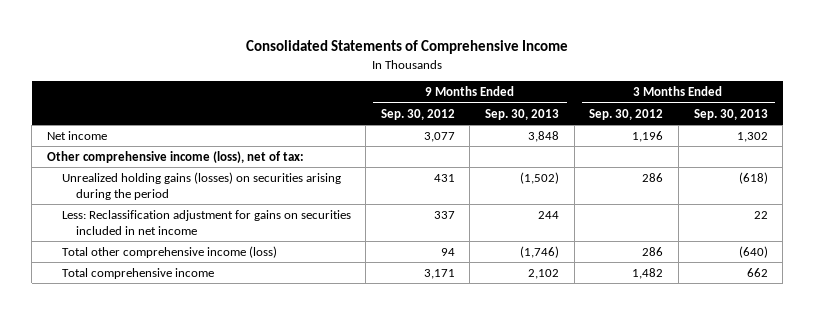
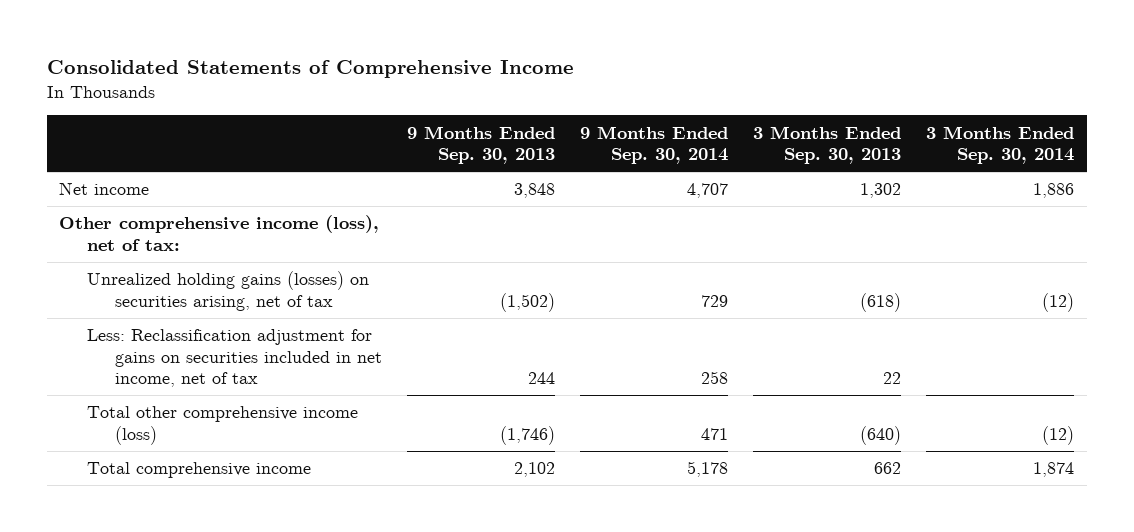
- | 9 Months Ended Sep. 30, 2012 | 9 Months Ended Sep. 30, 2013 | 3 Months Ended Sep. 30, 2012 | 3 Months Ended Sep. 30, 2013
+ | 9 Months Ended Sep. 30, 2013 | 9 Months Ended Sep. 30, 2014 | 3 Months Ended Sep. 30, 2013 | 3 Months Ended Sep. 30, 2014
- Unrealized holding gains (losses) on securities arising during the period | 431 | (1,502) | 286 | (618)
- Less: Reclassification adjustment for gains on securities included in net income | 337 | 244 | | 22
+ Unrealized holding gains (losses) on securities arising, net of tax | (1,502) | 729 | (618) | (12)
+ Less: Reclassification adjustment for gains on securities included in net income, net of tax | 244 | 258 | 22 |

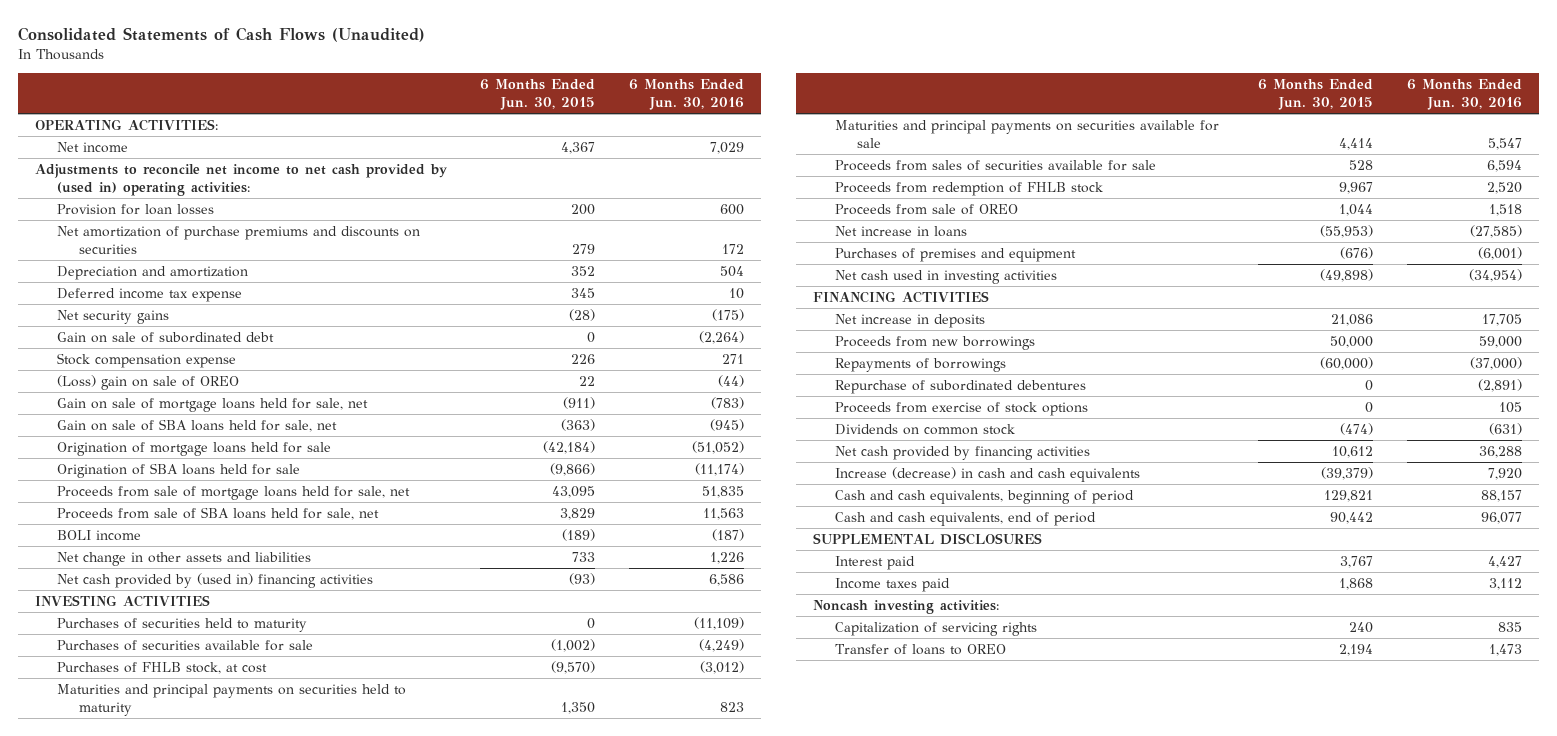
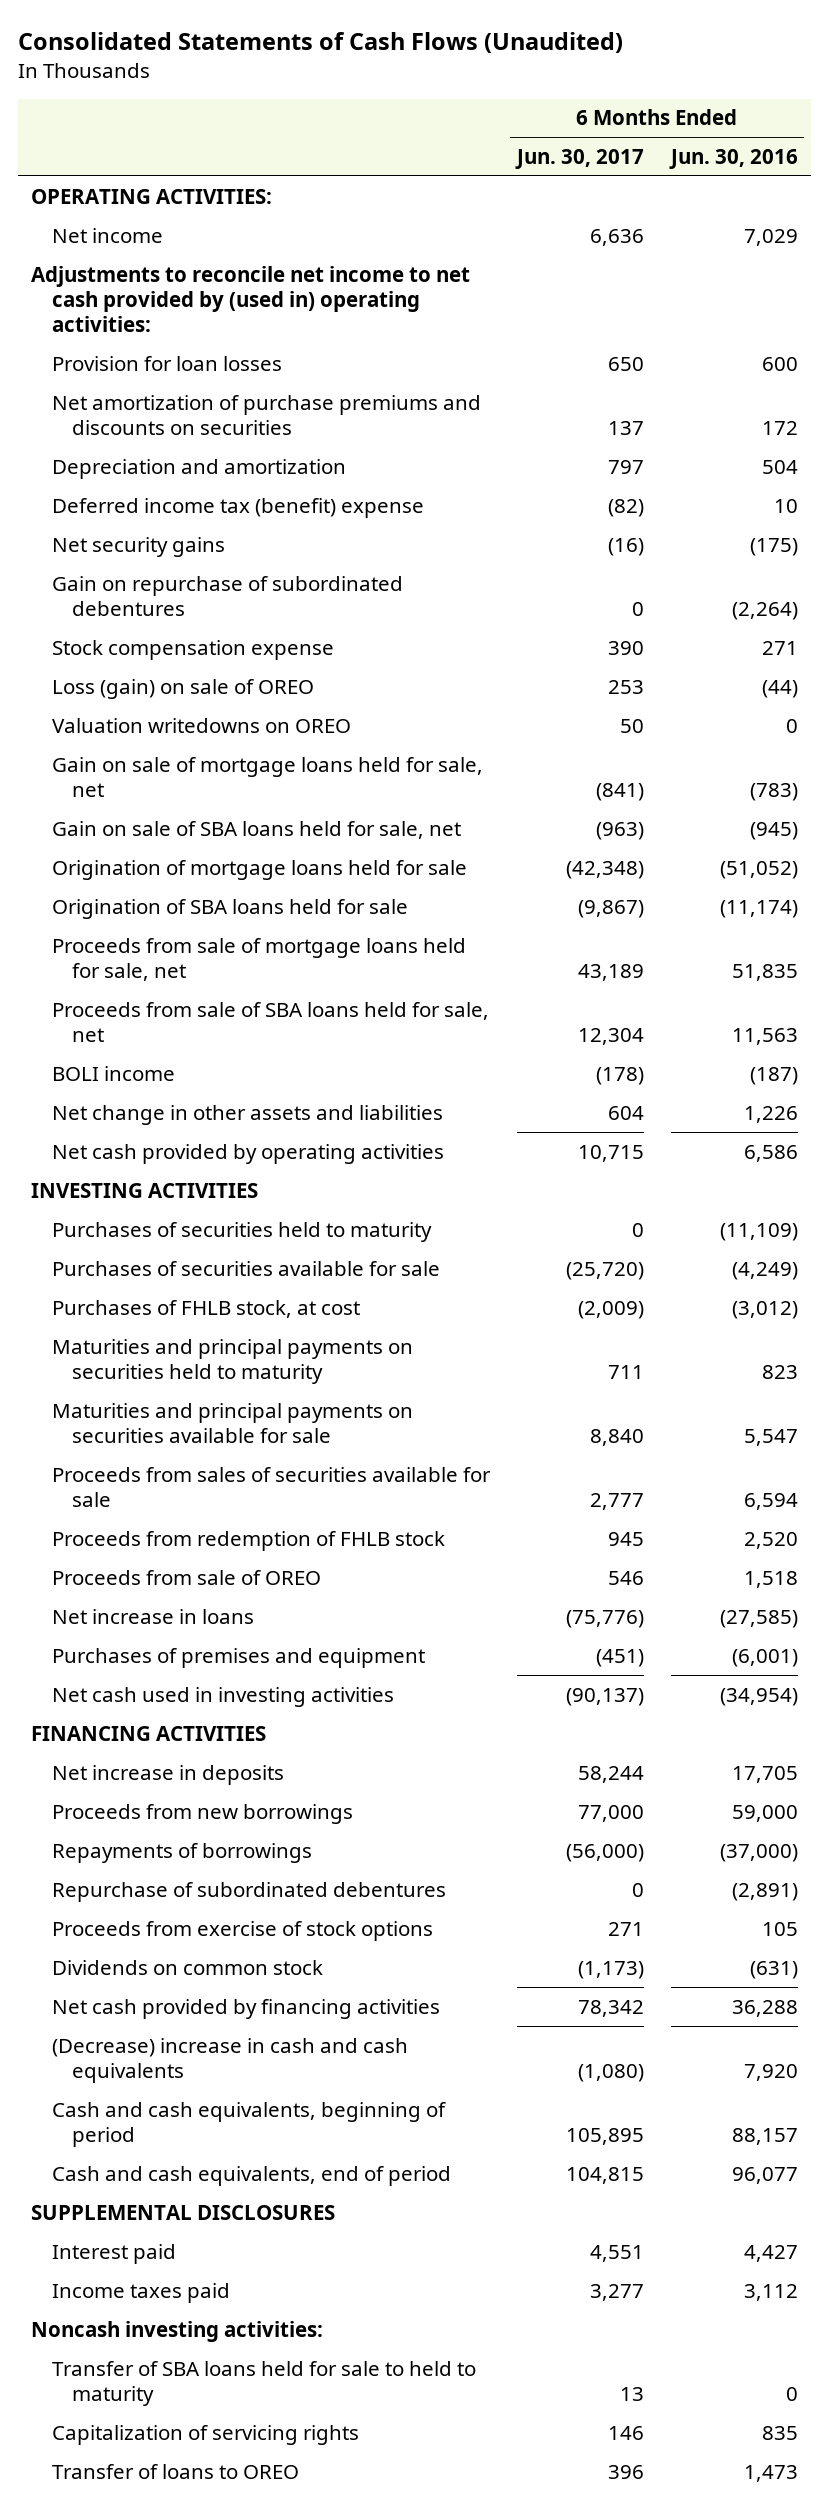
- | 6 Months Ended Jun. 30, 2015 | 6 Months Ended Jun. 30, 2016
+ | 6 Months Ended Jun. 30, 2017 | 6 Months Ended Jun. 30, 2016
- Deferred income tax expense | 345 | 10
+ Deferred income tax (benefit) expense | (82) | 10
- Gain on sale of subordinated debt | 0 | (2,264)
+ Gain on repurchase of subordinated debentures | 0 | (2,264)
- (Loss) gain on sale of OREO | 22 | (44)
+ Loss (gain) on sale of OREO | 253 | (44)
+ Valuation writedowns on OREO | 50 | 0
- Net cash provided by (used in) financing activities | (93) | 6,586
+ Net cash provided by operating activities | 10,715 | 6,586
- Increase (decrease) in cash and cash equivalents | (39,379) | 7,920
+ (Decrease) increase in cash and cash equivalents | (1,080) | 7,920
+ Transfer of SBA loans held for sale to held to maturity | 13 | 0

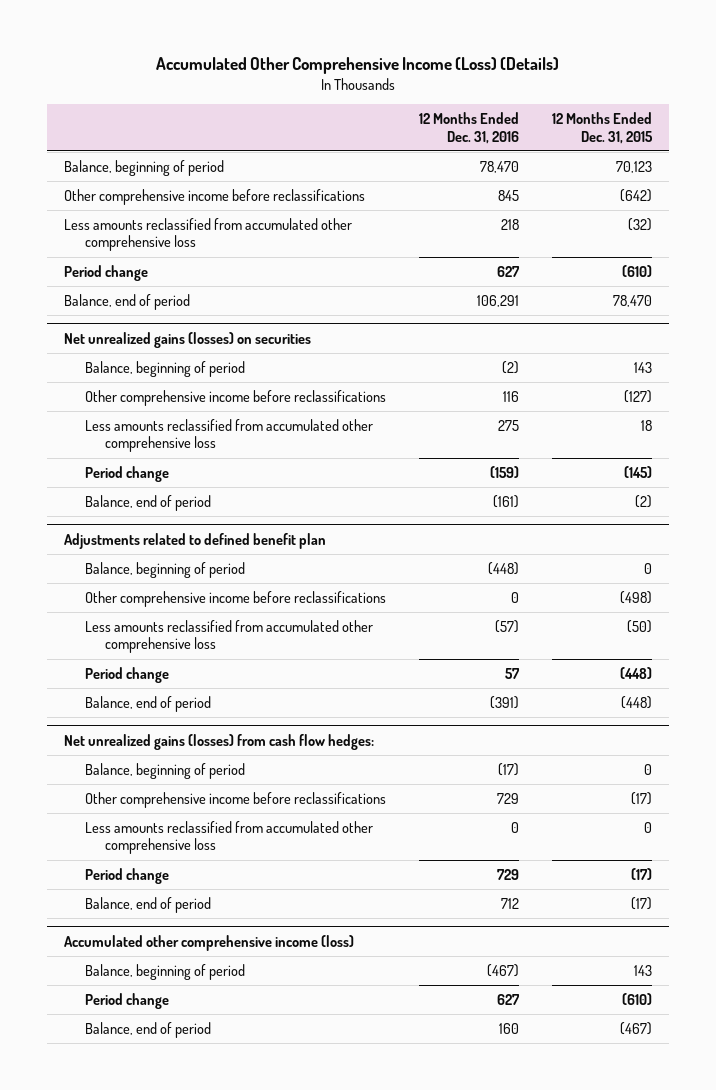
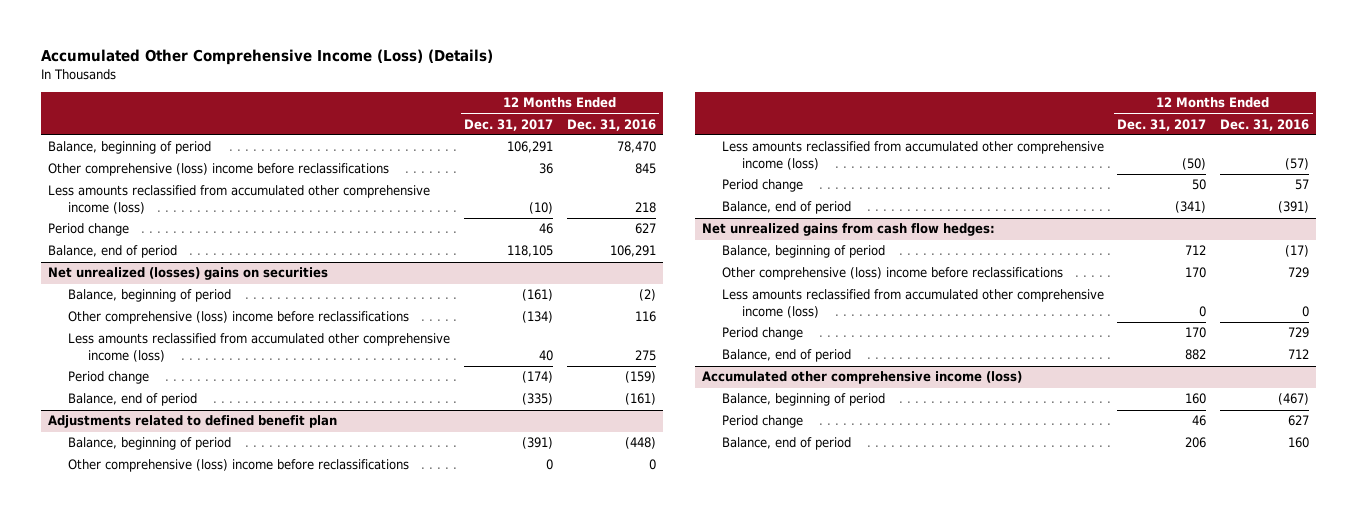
- | 12 Months Ended Dec. 31, 2016 | 12 Months Ended Dec. 31, 2015
+ | 12 Months Ended Dec. 31, 2017 | 12 Months Ended Dec. 31, 2016
- Other comprehensive income before reclassifications | 845 | (642)
- Less amounts reclassified from accumulated other comprehensive loss | 218 | (32)
+ Other comprehensive (loss) income before reclassifications | 36 | 845
+ Less amounts reclassified from accumulated other comprehensive income (loss) | (10) | 218
- Net unrealized gains (losses) on securities
+ Net unrealized (losses) gains on securities
- Other comprehensive income before reclassifications | 116 | (127)
- Less amounts reclassified from accumulated other comprehensive loss | 275 | 18
+ Other comprehensive (loss) income before reclassifications | (134) | 116
+ Less amounts reclassified from accumulated other comprehensive income (loss) | 40 | 275
@ Adjustments related to defined benefit plan
- Other comprehensive income before reclassifications | 0 | (498)
- Less amounts reclassified from accumulated other comprehensive loss | (57) | (50)
+ Other comprehensive (loss) income before reclassifications | 0 | 0
+ Less amounts reclassified from accumulated other comprehensive income (loss) | (50) | (57)
- Net unrealized gains (losses) from cash flow hedges:
+ Net unrealized gains from cash flow hedges:
- Other comprehensive income before reclassifications | 729 | (17)
- Less amounts reclassified from accumulated other comprehensive loss | 0 | 0
+ Other comprehensive (loss) income before reclassifications | 170 | 729
+ Less amounts reclassified from accumulated other comprehensive income (loss) | 0 | 0

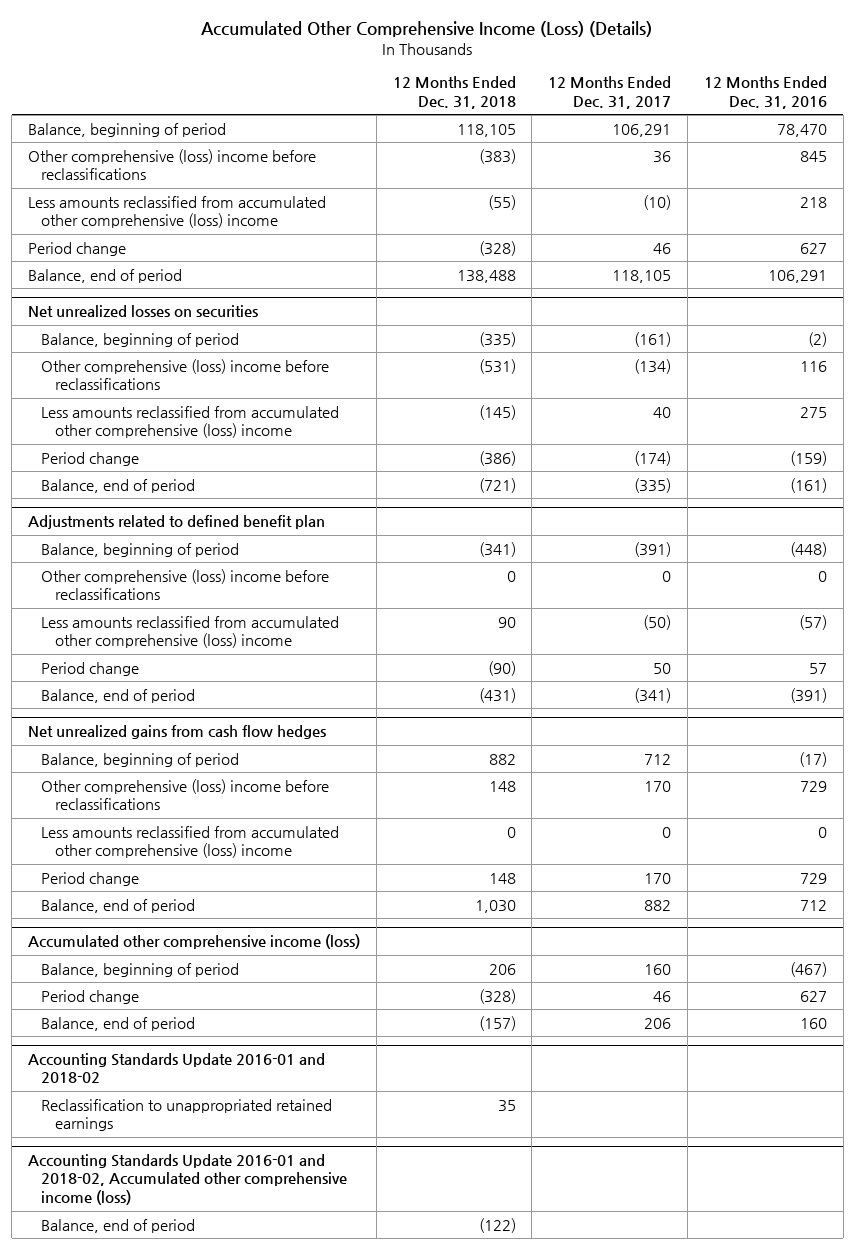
- | 12 Months Ended Dec. 31, 2017 | 12 Months Ended Dec. 31, 2016
+ | 12 Months Ended Dec. 31, 2018 | 12 Months Ended Dec. 31, 2017 | 12 Months Ended Dec. 31, 2016
- Less amounts reclassified from accumulated other comprehensive income (loss) | (10) | 218
+ Less amounts reclassified from accumulated other comprehensive (loss) income | (55) | (10) | 218
- Net unrealized (losses) gains on securities
+ Net unrealized losses on securities
- Less amounts reclassified from accumulated other comprehensive income (loss) | 40 | 275
+ Less amounts reclassified from accumulated other comprehensive (loss) income | (145) | 40 | 275
@ Adjustments related to defined benefit plan
- Less amounts reclassified from accumulated other comprehensive income (loss) | (50) | (57)
+ Less amounts reclassified from accumulated other comprehensive (loss) income | 90 | (50) | (57)
- Net unrealized gains from cash flow hedges:
+ Net unrealized gains from cash flow hedges
- Less amounts reclassified from accumulated other comprehensive income (loss) | 0 | 0
+ Less amounts reclassified from accumulated other comprehensive (loss) income | 0 | 0 | 0
+ Accounting Standards Update 2016-01 and 2018-02
+ Reclassification to unappropriated retained earnings | 35 | |
+ Accounting Standards Update 2016-01 and 2018-02, Accumulated other comprehensive income (loss)
+ Balance, end of period | (122) | |

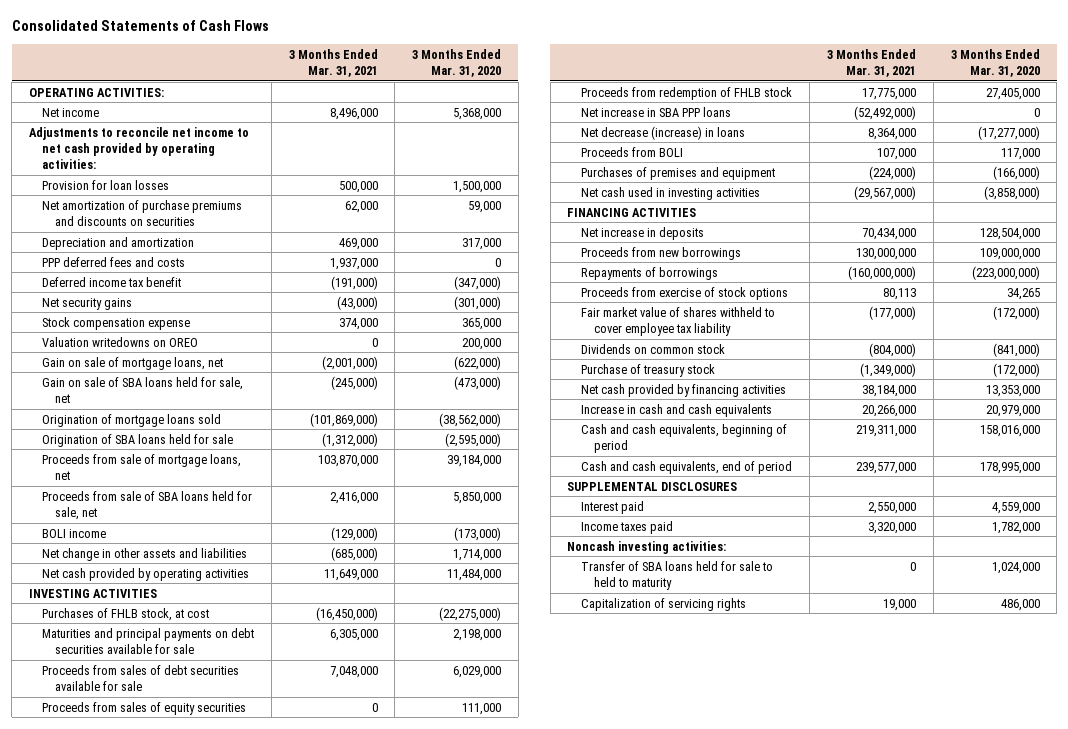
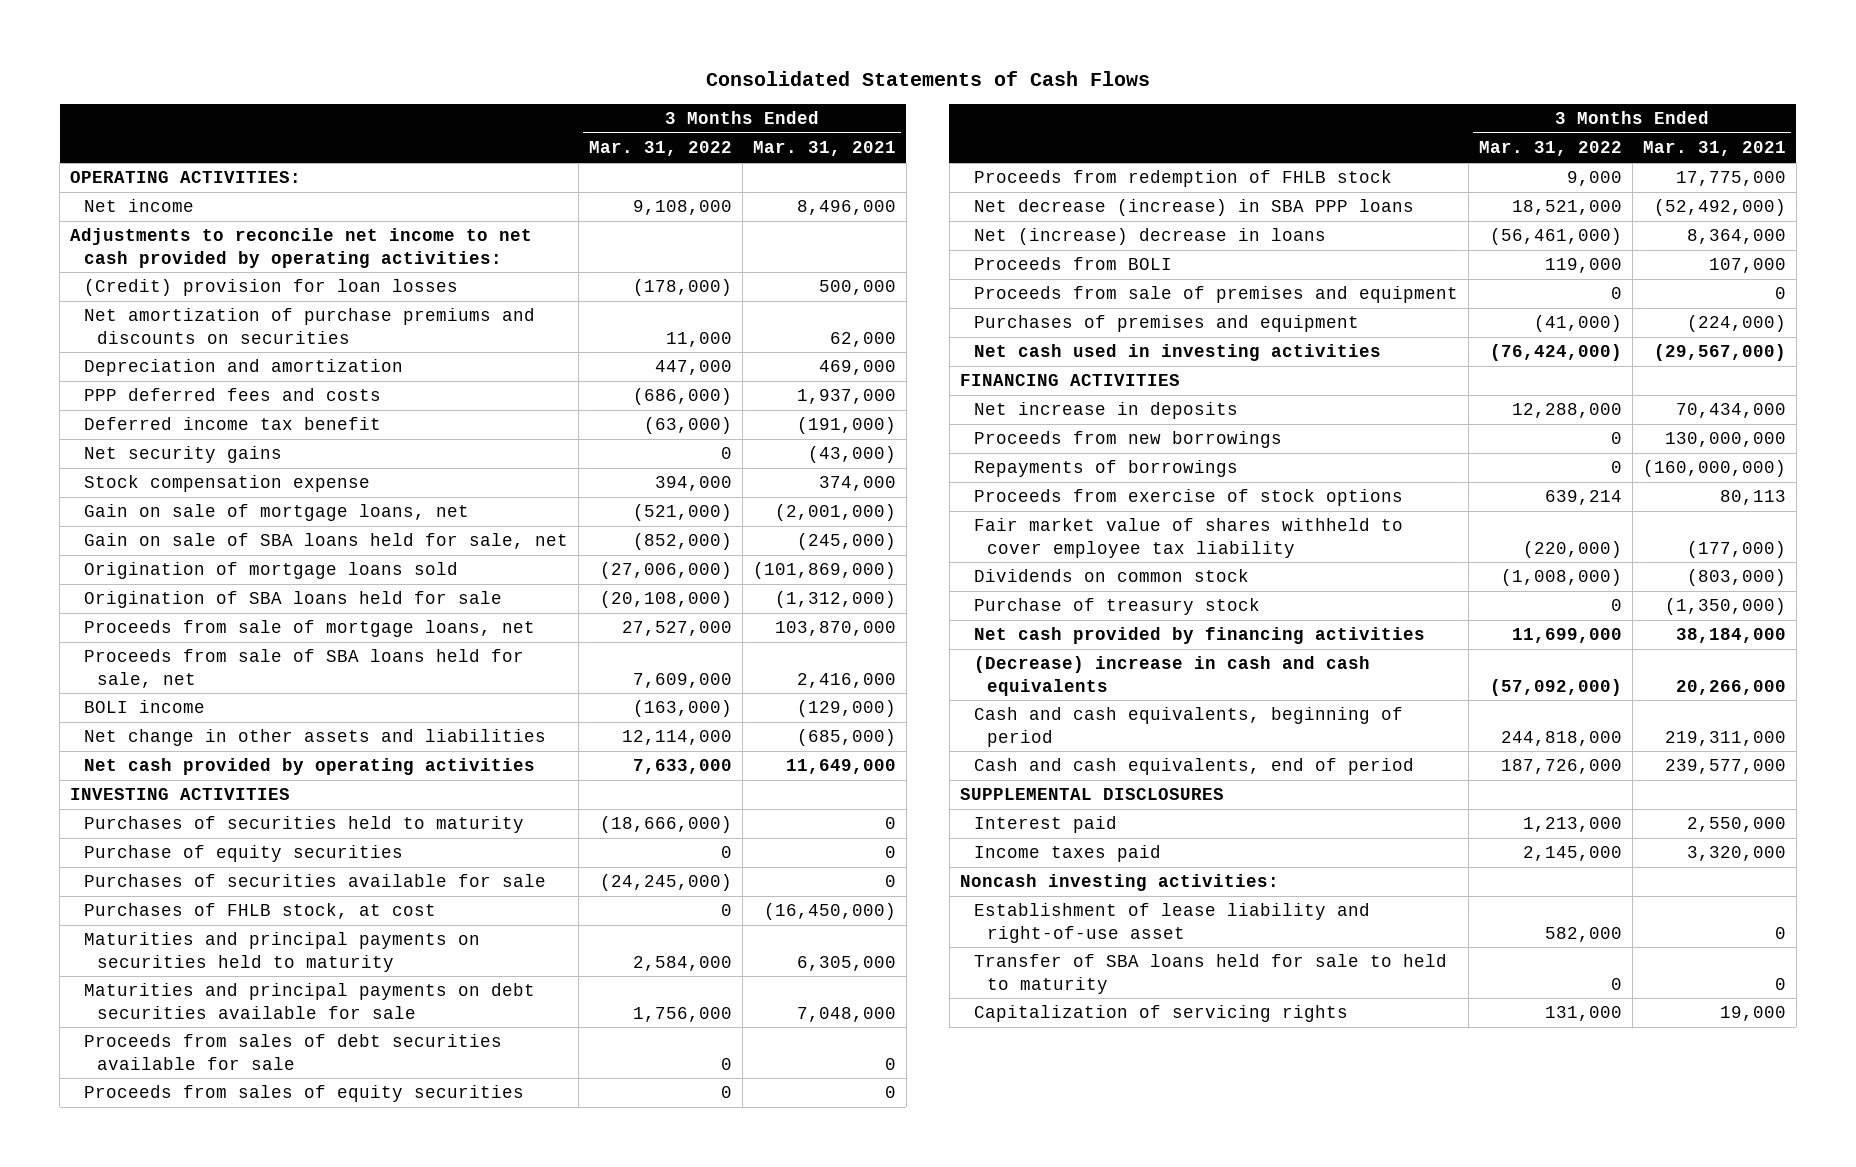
- | 3 Months Ended Mar. 31, 2021 | 3 Months Ended Mar. 31, 2020
+ | 3 Months Ended Mar. 31, 2022 | 3 Months Ended Mar. 31, 2021
- Provision for loan losses | 500,000 | 1,500,000
+ (Credit) provision for loan losses | (178,000) | 500,000
- Valuation writedowns on OREO | 0 | 200,000
+ Purchases of securities held to maturity | (18,666,000) | 0
+ Purchase of equity securities | 0 | 0
+ Purchases of securities available for sale | (24,245,000) | 0
- Maturities and principal payments on debt securities available for sale | 6,305,000 | 2,198,000
- Proceeds from sales of debt securities available for sale | 7,048,000 | 6,029,000
+ Maturities and principal payments on securities held to maturity | 2,584,000 | 6,305,000
+ Maturities and principal payments on debt securities available for sale | 1,756,000 | 7,048,000
+ Proceeds from sales of debt securities available for sale | 0 | 0
- Net increase in SBA PPP loans | (52,492,000) | 0
- Net decrease (increase) in loans | 8,364,000 | (17,277,000)
+ Net decrease (increase) in SBA PPP loans | 18,521,000 | (52,492,000)
+ Net (increase) decrease in loans | (56,461,000) | 8,364,000
+ Proceeds from sale of premises and equipment | 0 | 0
- Dividends on common stock | (804,000) | (841,000)
- Purchase of treasury stock | (1,349,000) | (172,000)
+ Dividends on common stock | (1,008,000) | (803,000)
+ Purchase of treasury stock | 0 | (1,350,000)
- Increase in cash and cash equivalents | 20,266,000 | 20,979,000
+ (Decrease) increase in cash and cash equivalents | (57,092,000) | 20,266,000
+ Establishment of lease liability and right-of-use asset | 582,000 | 0

